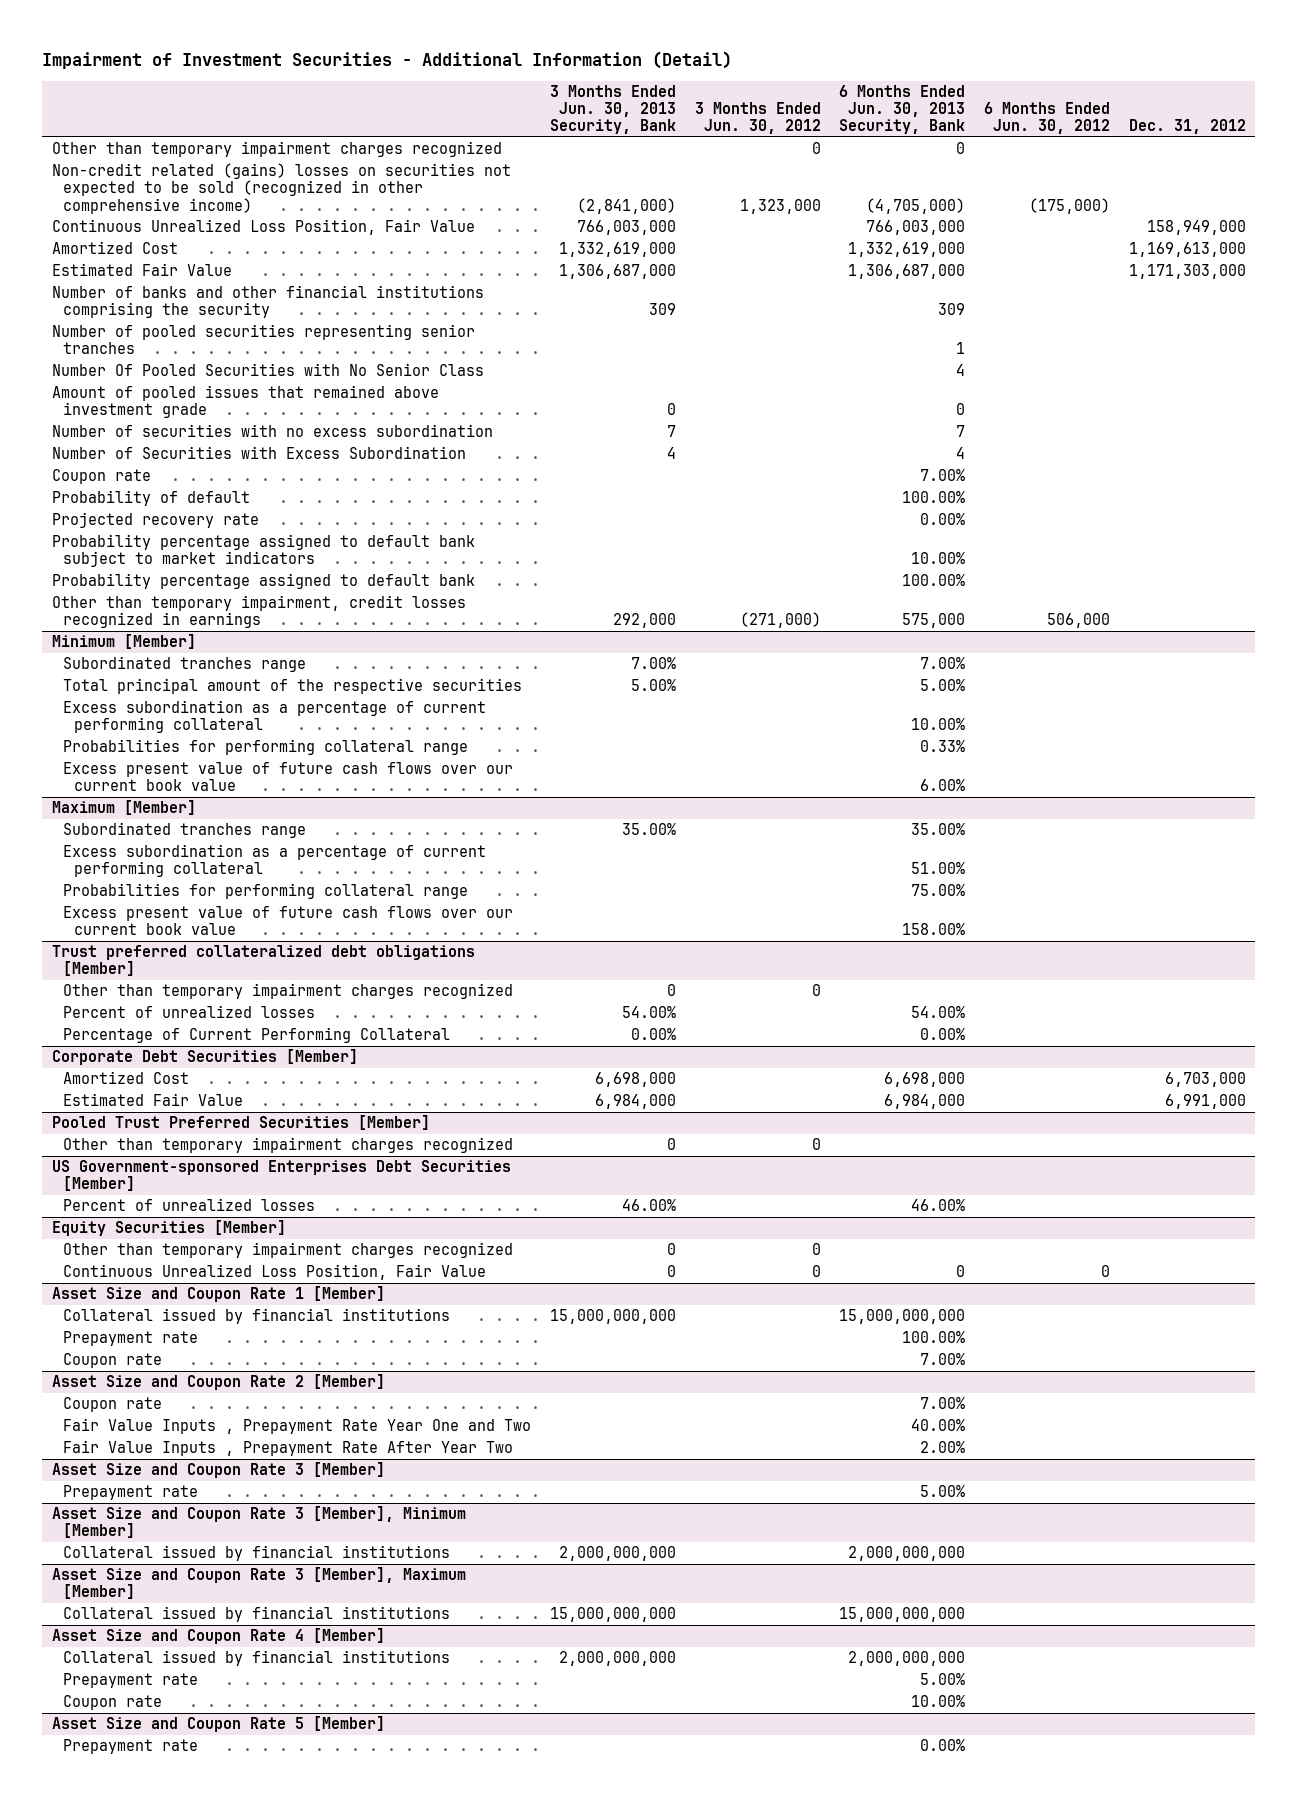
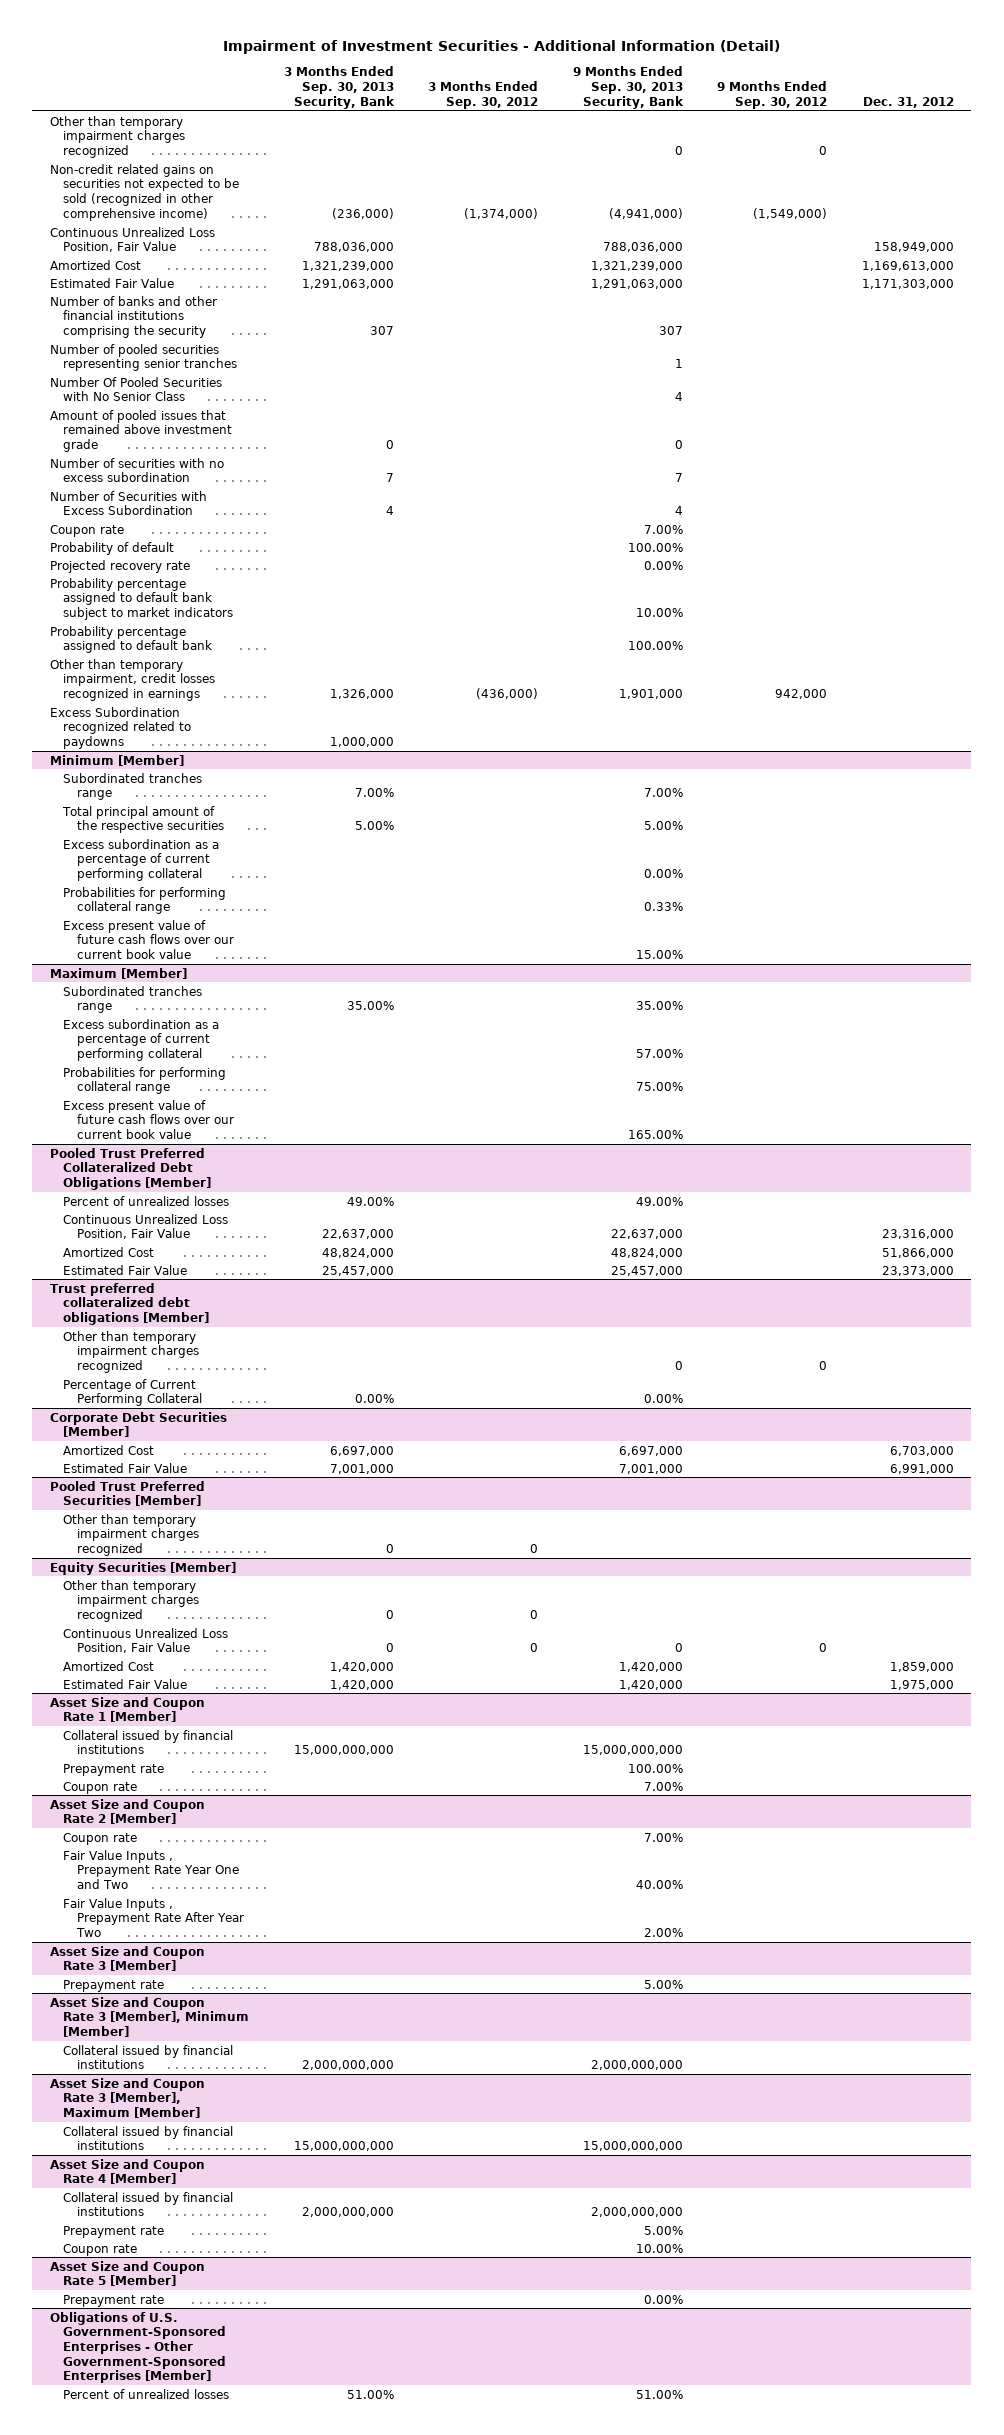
- | 3 Months Ended Jun. 30, 2013 Security, Bank | 3 Months Ended Jun. 30, 2012 | 6 Months Ended Jun. 30, 2013 Security, Bank | 6 Months Ended Jun. 30, 2012 | Dec. 31, 2012
+ | 3 Months Ended Sep. 30, 2013 Security, Bank | 3 Months Ended Sep. 30, 2012 | 9 Months Ended Sep. 30, 2013 Security, Bank | 9 Months Ended Sep. 30, 2012 | Dec. 31, 2012
- Non-credit related (gains) losses on securities not expected to be sold (recognized in other comprehensive income) | (2,841,000) | 1,323,000 | (4,705,000) | (175,000) |
+ Non-credit related gains on securities not expected to be sold (recognized in other comprehensive income) | (236,000) | (1,374,000) | (4,941,000) | (1,549,000) |
+ Excess Subordination recognized related to paydowns | 1,000,000 | | | |
+ Pooled Trust Preferred Collateralized Debt Obligations [Member]
+ Percent of unrealized losses | 49.00% | | 49.00% | |
+ Continuous Unrealized Loss Position, Fair Value | 22,637,000 | | 22,637,000 | | 23,316,000
+ Amortized Cost | 48,824,000 | | 48,824,000 | | 51,866,000
+ Estimated Fair Value | 25,457,000 | | 25,457,000 | | 23,373,000
@ Trust preferred collateralized debt obligations [Member]
- Percent of unrealized losses | 54.00% | | 54.00% | |
- US Government-sponsored Enterprises Debt Securities [Member]
- Percent of unrealized losses | 46.00% | | 46.00% | |
@ Equity Securities [Member]
+ Amortized Cost | 1,420,000 | | 1,420,000 | | 1,859,000
+ Estimated Fair Value | 1,420,000 | | 1,420,000 | | 1,975,000
+ Obligations of U.S. Government-Sponsored Enterprises - Other Government-Sponsored Enterprises [Member]
+ Percent of unrealized losses | 51.00% | | 51.00% | |

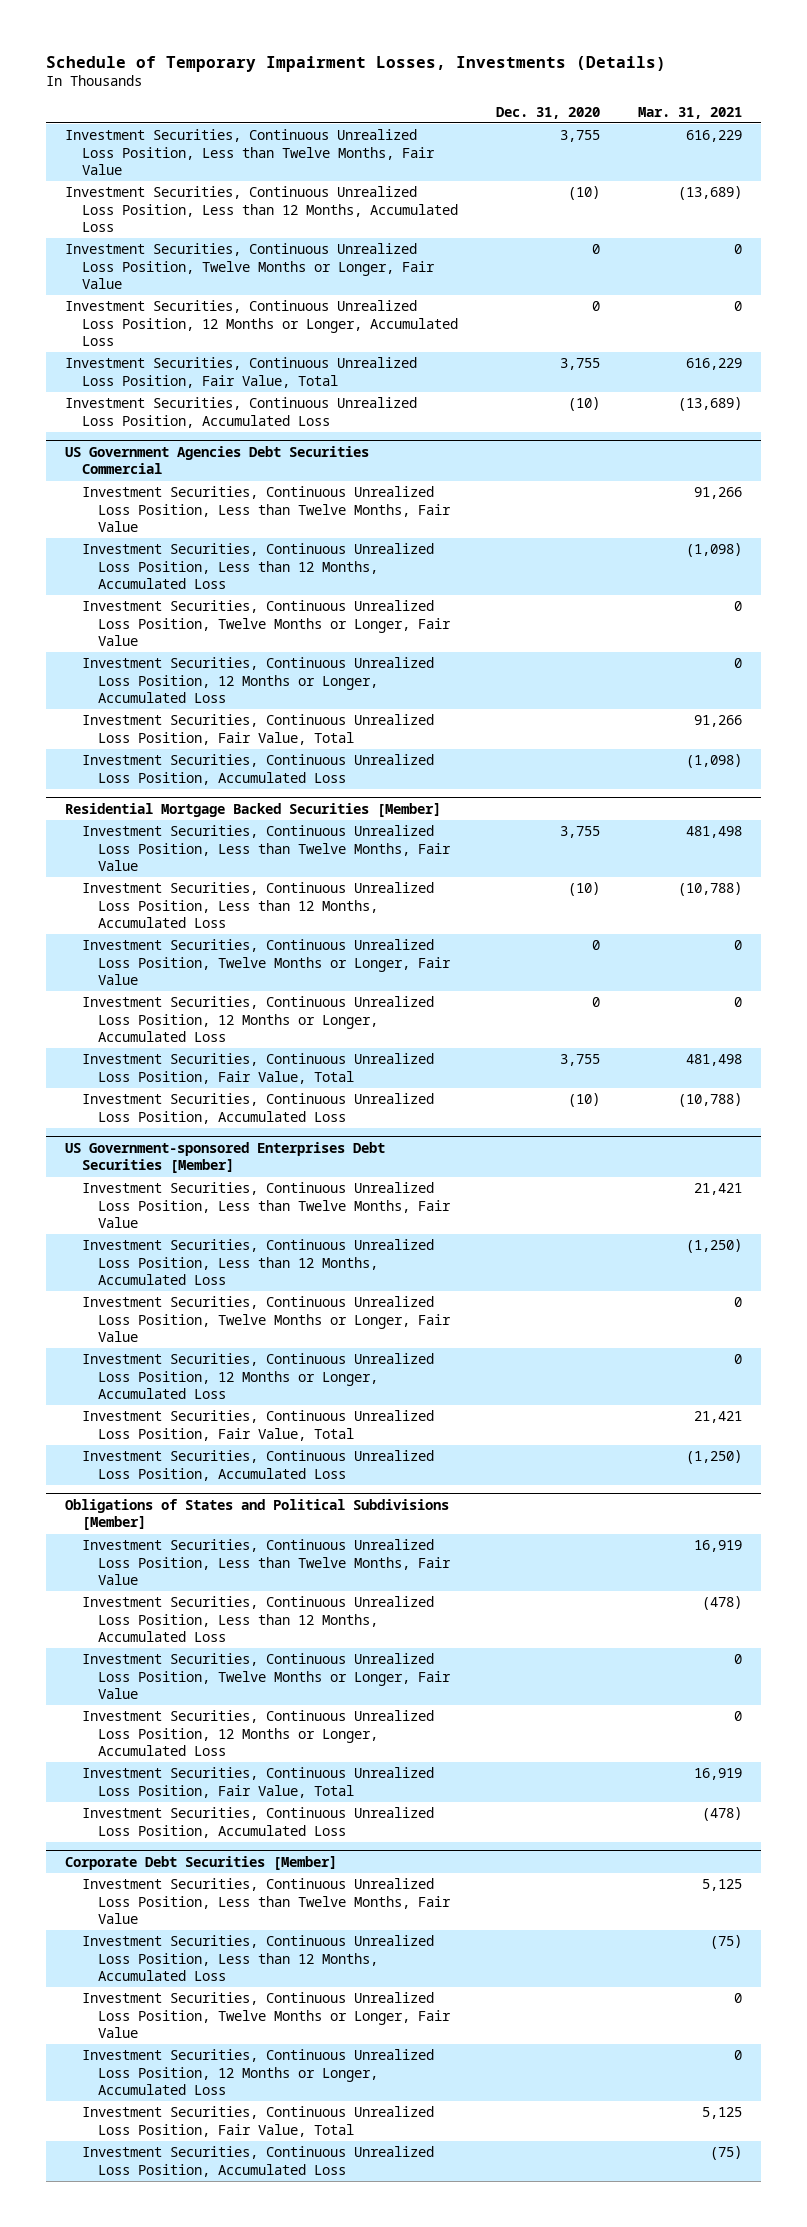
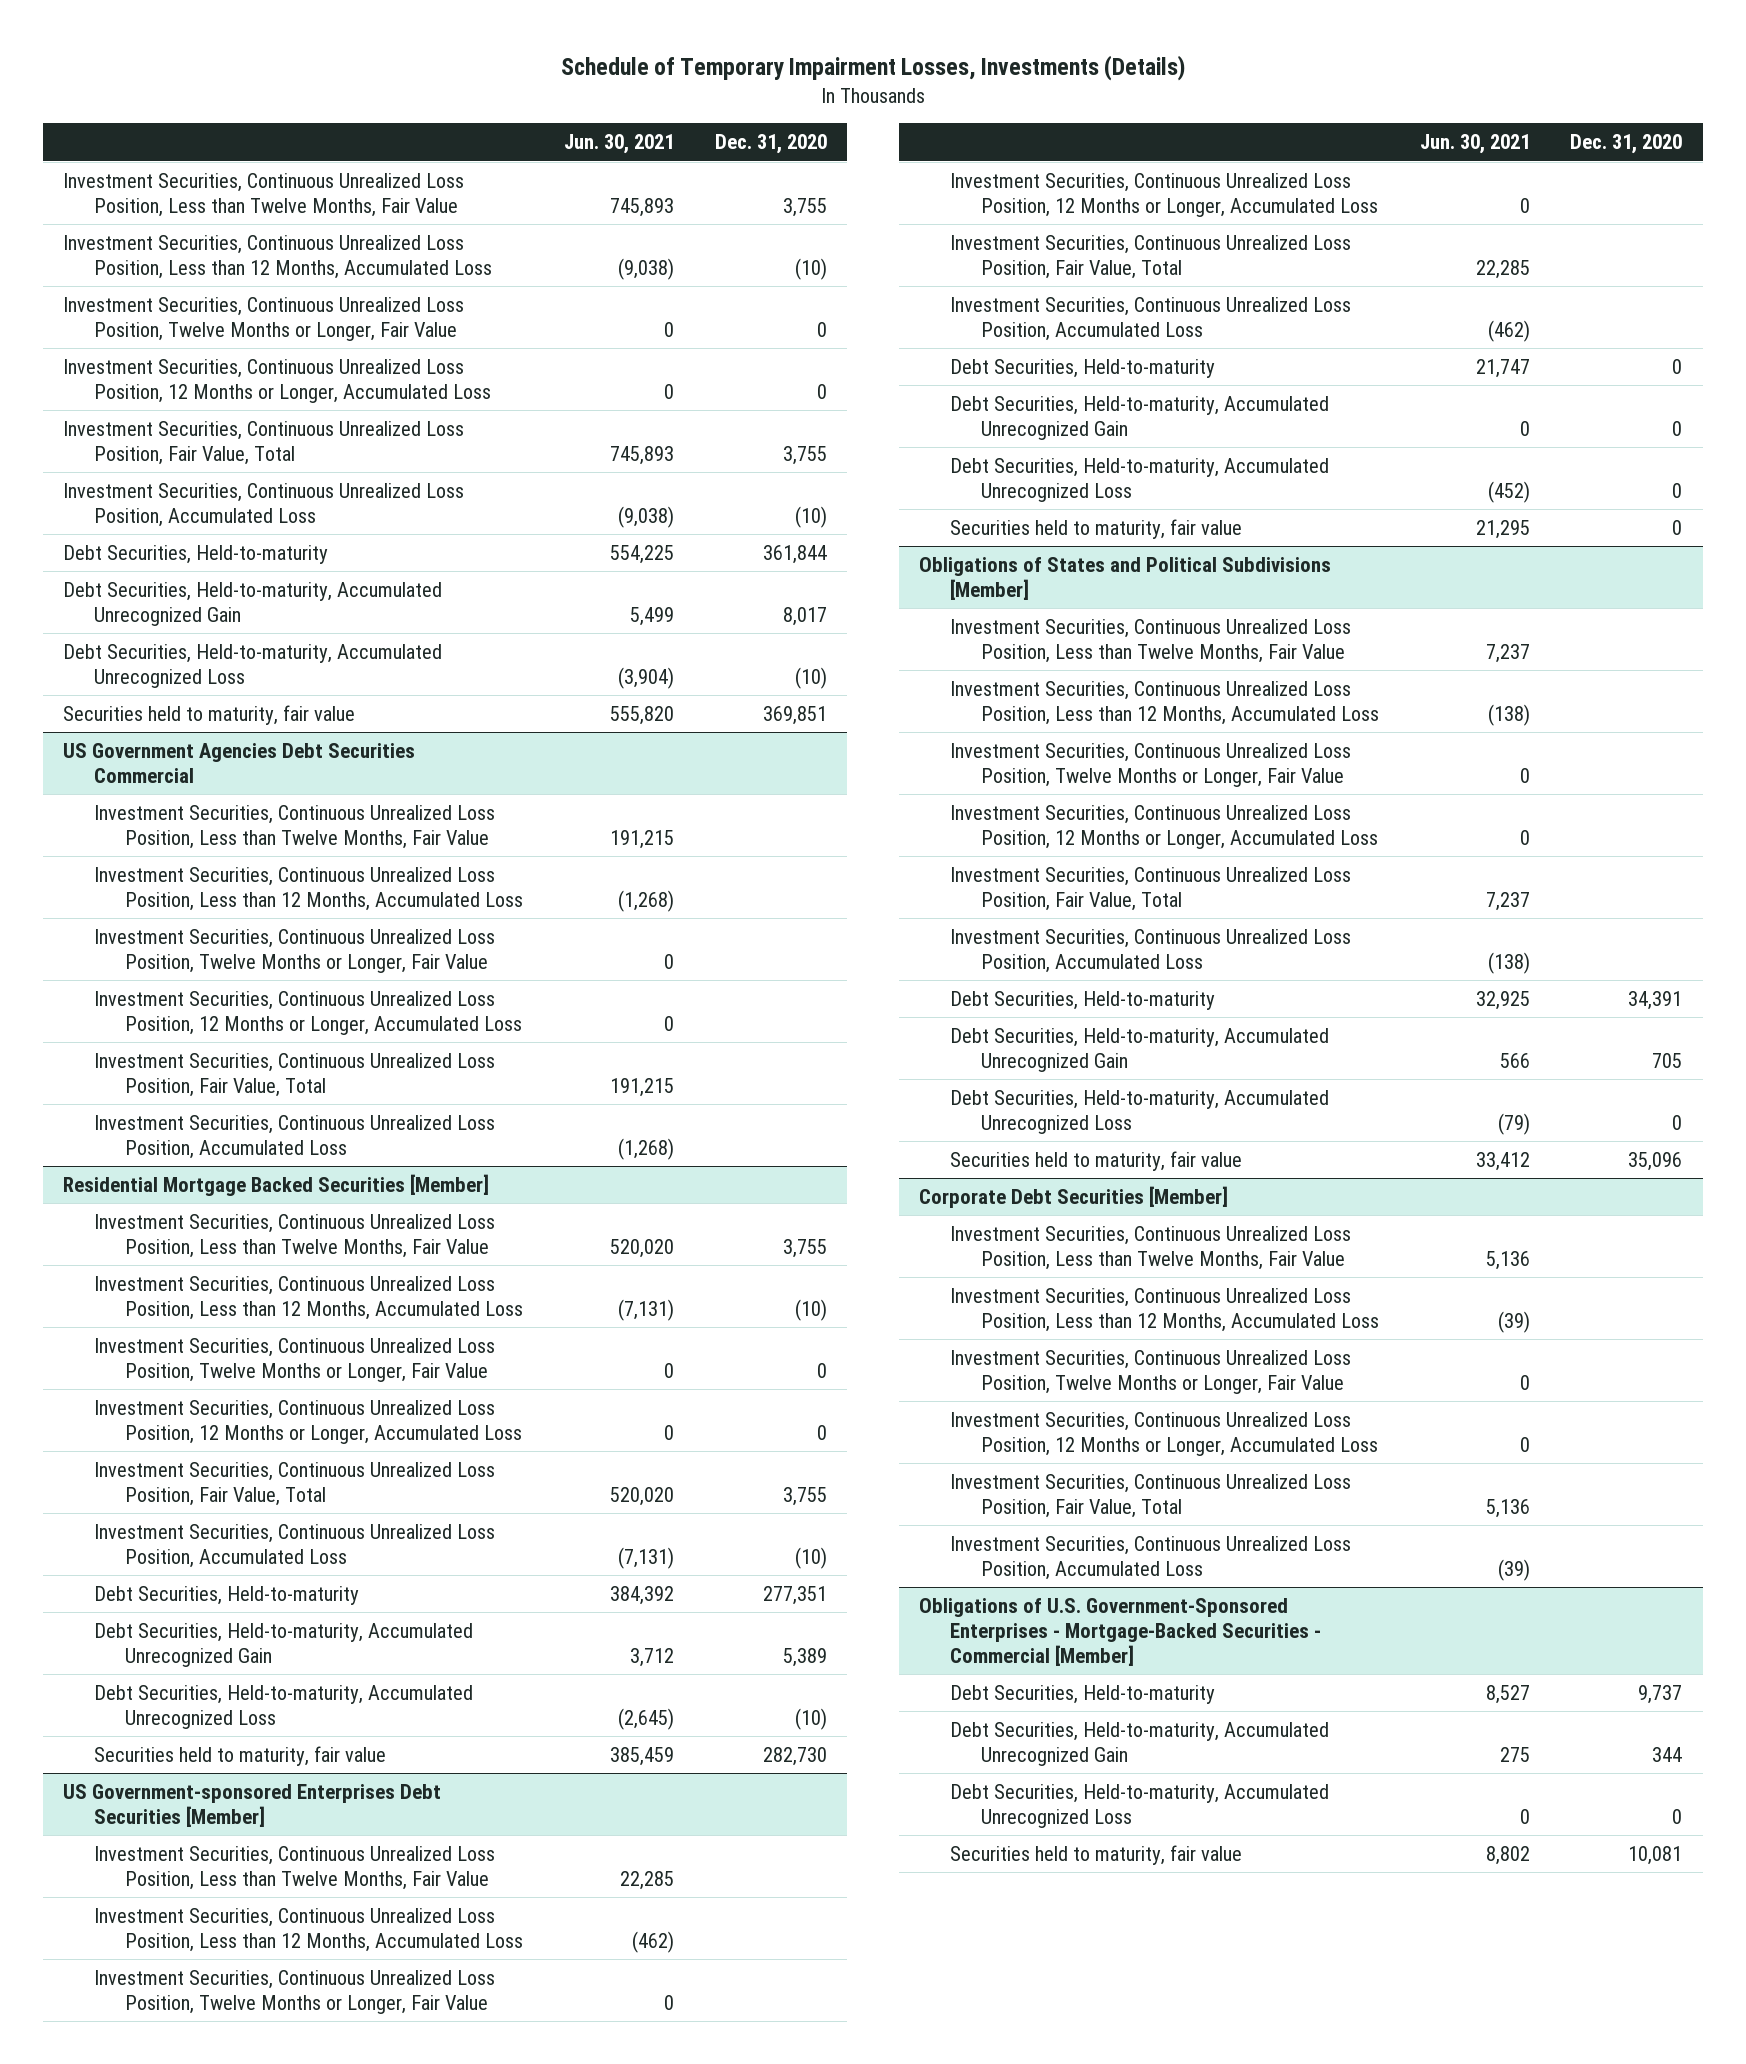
- | Dec. 31, 2020 | Mar. 31, 2021
+ | Jun. 30, 2021 | Dec. 31, 2020
+ Debt Securities, Held-to-maturity | 554,225 | 361,844
+ Debt Securities, Held-to-maturity, Accumulated Unrecognized Gain | 5,499 | 8,017
+ Debt Securities, Held-to-maturity, Accumulated Unrecognized Loss | (3,904) | (10)
+ Securities held to maturity, fair value | 555,820 | 369,851
@ Residential Mortgage Backed Securities [Member]
+ Debt Securities, Held-to-maturity | 384,392 | 277,351
+ Debt Securities, Held-to-maturity, Accumulated Unrecognized Gain | 3,712 | 5,389
+ Debt Securities, Held-to-maturity, Accumulated Unrecognized Loss | (2,645) | (10)
+ Securities held to maturity, fair value | 385,459 | 282,730
@ US Government-sponsored Enterprises Debt Securities [Member]
+ Debt Securities, Held-to-maturity | 21,747 | 0
+ Debt Securities, Held-to-maturity, Accumulated Unrecognized Gain | 0 | 0
+ Debt Securities, Held-to-maturity, Accumulated Unrecognized Loss | (452) | 0
+ Securities held to maturity, fair value | 21,295 | 0
@ Obligations of States and Political Subdivisions [Member]
+ Debt Securities, Held-to-maturity | 32,925 | 34,391
+ Debt Securities, Held-to-maturity, Accumulated Unrecognized Gain | 566 | 705
+ Debt Securities, Held-to-maturity, Accumulated Unrecognized Loss | (79) | 0
+ Securities held to maturity, fair value | 33,412 | 35,096
+ Obligations of U.S. Government-Sponsored Enterprises - Mortgage-Backed Securities - Commercial [Member]
+ Debt Securities, Held-to-maturity | 8,527 | 9,737
+ Debt Securities, Held-to-maturity, Accumulated Unrecognized Gain | 275 | 344
+ Debt Securities, Held-to-maturity, Accumulated Unrecognized Loss | 0 | 0
+ Securities held to maturity, fair value | 8,802 | 10,081

